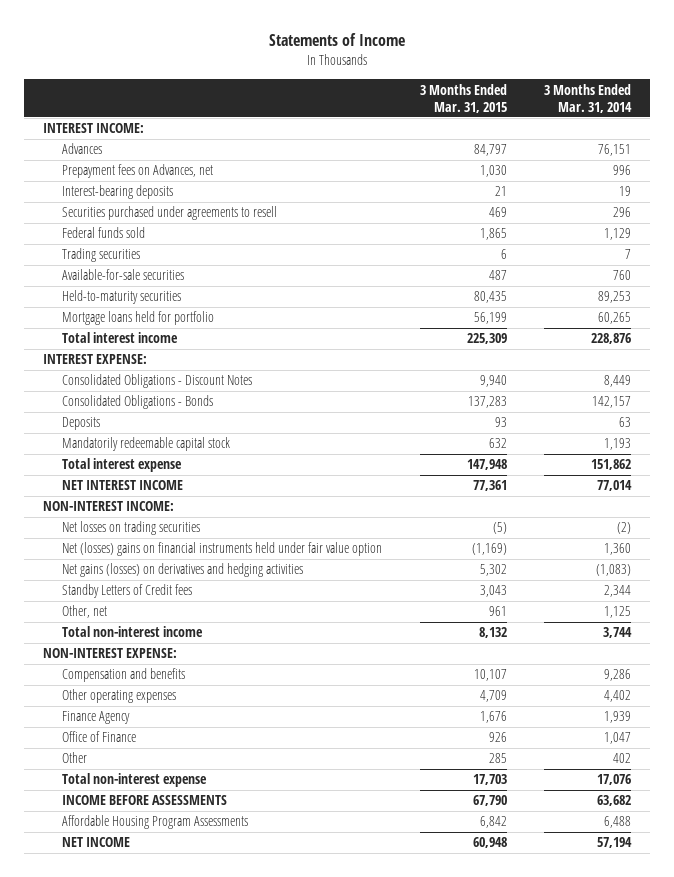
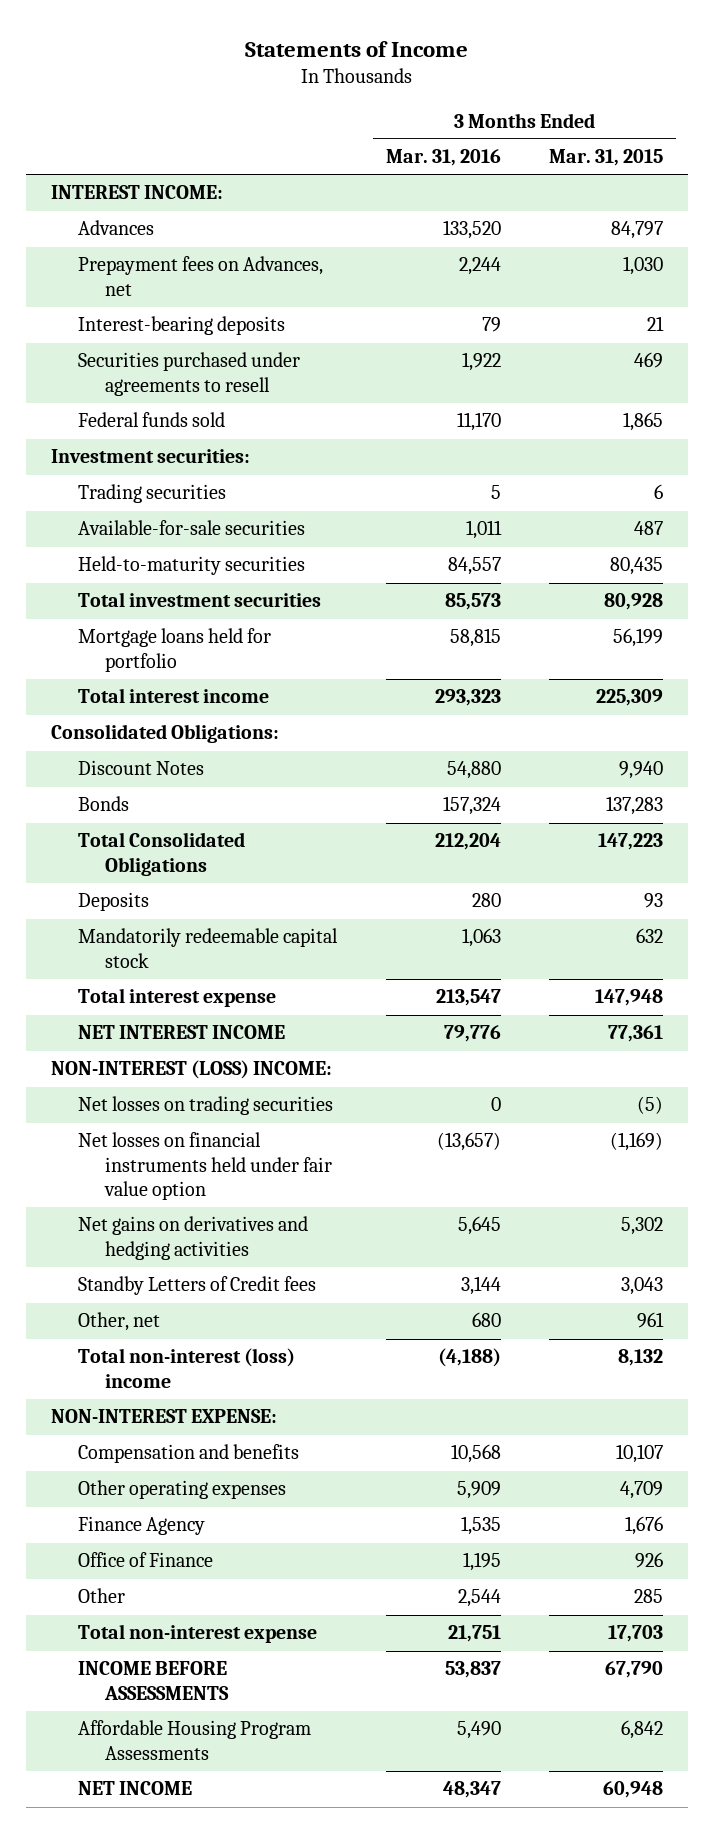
- | 3 Months Ended Mar. 31, 2015 | 3 Months Ended Mar. 31, 2014
+ | 3 Months Ended Mar. 31, 2016 | 3 Months Ended Mar. 31, 2015
+ Investment securities:
+ Total investment securities | 85,573 | 80,928
- INTEREST EXPENSE:
- Consolidated Obligations - Discount Notes | 9,940 | 8,449
- Consolidated Obligations - Bonds | 137,283 | 142,157
+ Consolidated Obligations:
+ Discount Notes | 54,880 | 9,940
+ Bonds | 157,324 | 137,283
+ Total Consolidated Obligations | 212,204 | 147,223
- NON-INTEREST INCOME:
+ NON-INTEREST (LOSS) INCOME:
- Net (losses) gains on financial instruments held under fair value option | (1,169) | 1,360
- Net gains (losses) on derivatives and hedging activities | 5,302 | (1,083)
+ Net losses on financial instruments held under fair value option | (13,657) | (1,169)
+ Net gains on derivatives and hedging activities | 5,645 | 5,302
- Total non-interest income | 8,132 | 3,744
+ Total non-interest (loss) income | (4,188) | 8,132

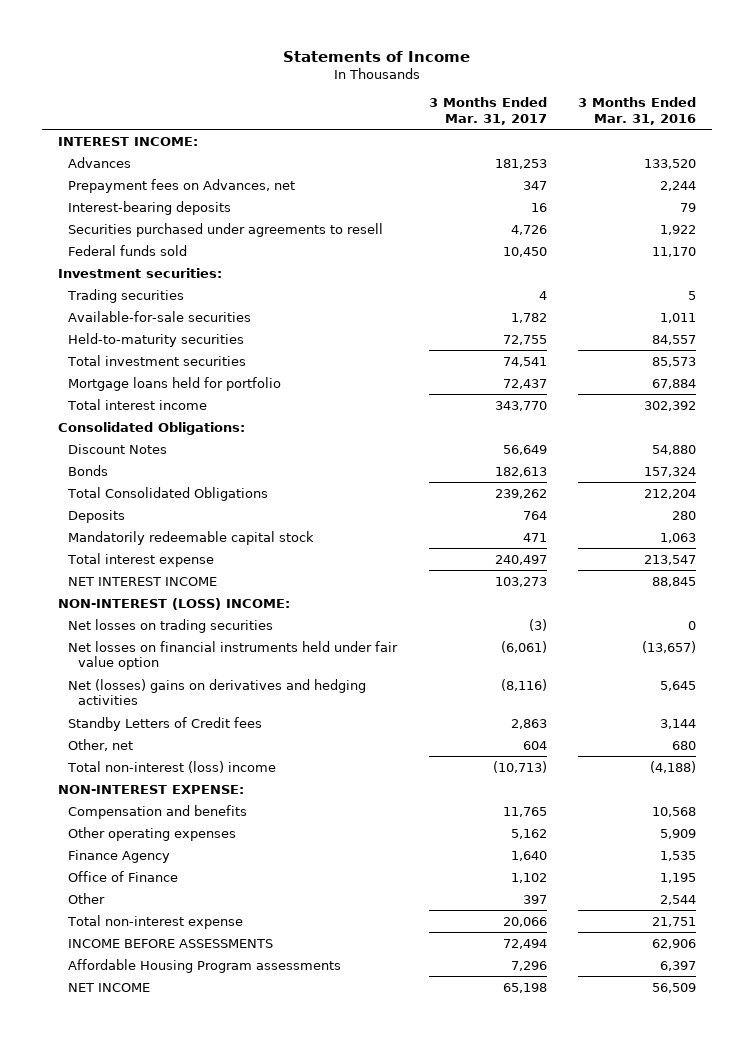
- | 3 Months Ended Mar. 31, 2016 | 3 Months Ended Mar. 31, 2015
+ | 3 Months Ended Mar. 31, 2017 | 3 Months Ended Mar. 31, 2016
- Mortgage loans held for portfolio | 58,815 | 56,199
- Total interest income | 293,323 | 225,309
+ Mortgage loans held for portfolio | 72,437 | 67,884
+ Total interest income | 343,770 | 302,392
- NET INTEREST INCOME | 79,776 | 77,361
+ NET INTEREST INCOME | 103,273 | 88,845
- Net gains on derivatives and hedging activities | 5,645 | 5,302
+ Net (losses) gains on derivatives and hedging activities | (8,116) | 5,645
- INCOME BEFORE ASSESSMENTS | 53,837 | 67,790
- Affordable Housing Program Assessments | 5,490 | 6,842
- NET INCOME | 48,347 | 60,948
+ INCOME BEFORE ASSESSMENTS | 72,494 | 62,906
+ Affordable Housing Program assessments | 7,296 | 6,397
+ NET INCOME | 65,198 | 56,509

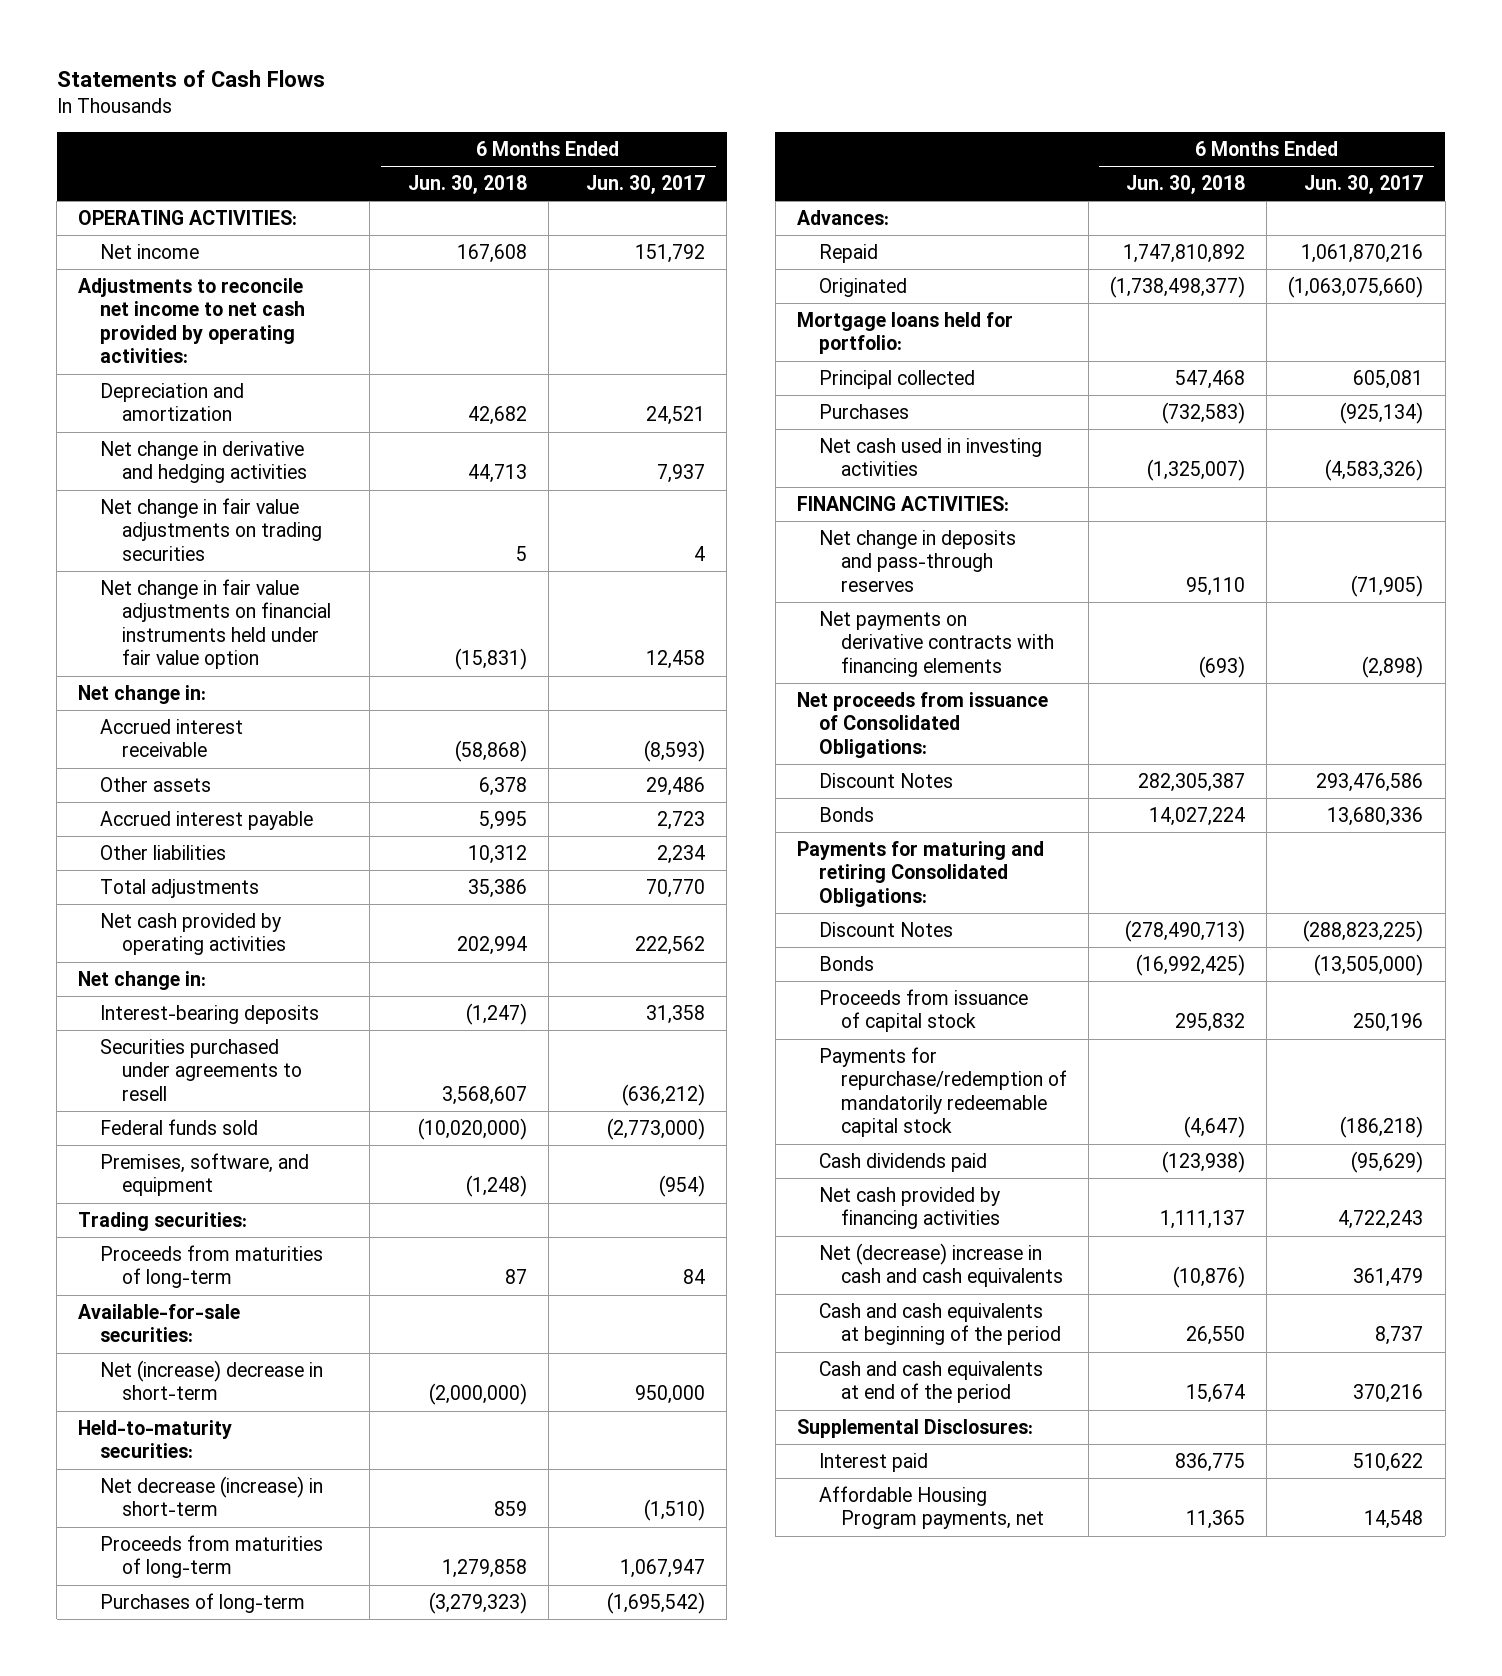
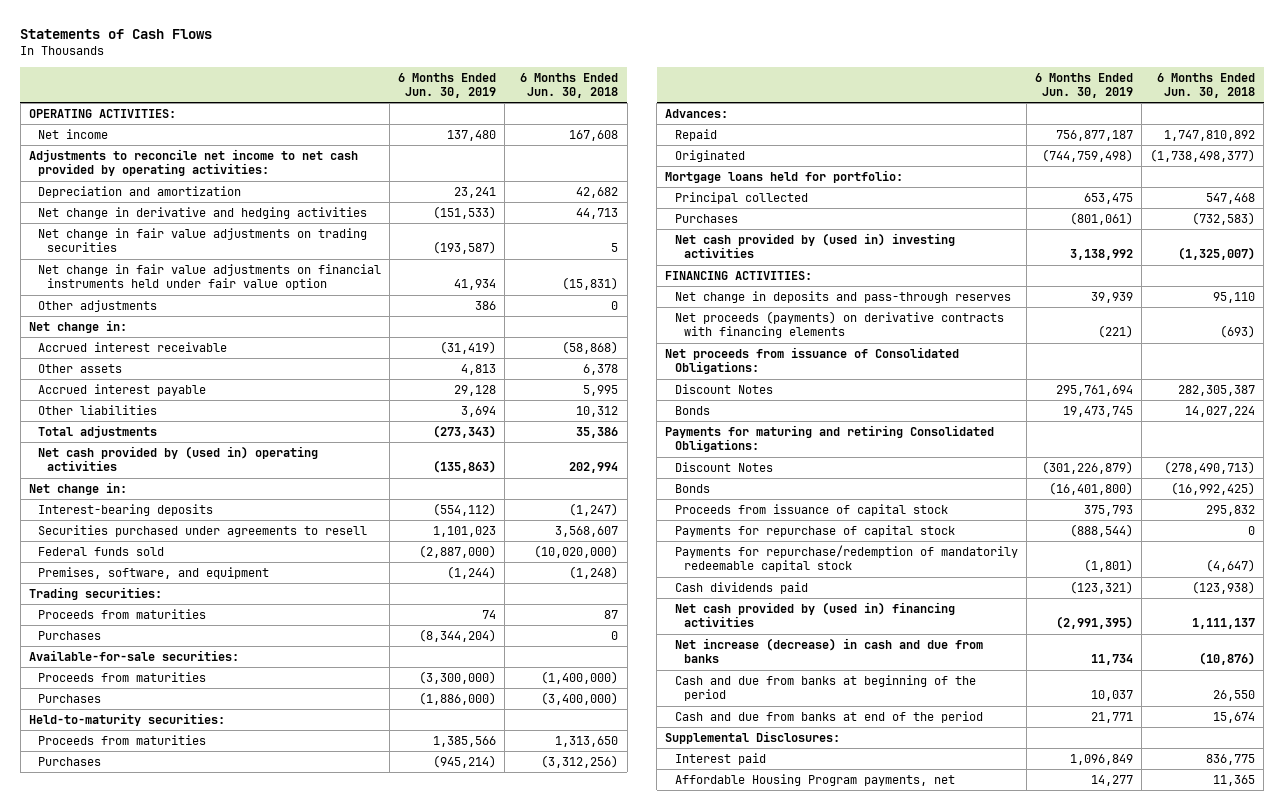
- | 6 Months Ended Jun. 30, 2018 | 6 Months Ended Jun. 30, 2017
+ | 6 Months Ended Jun. 30, 2019 | 6 Months Ended Jun. 30, 2018
+ Other adjustments | 386 | 0
- Net cash provided by operating activities | 202,994 | 222,562
+ Net cash provided by (used in) operating activities | (135,863) | 202,994
- Proceeds from maturities of long-term | 87 | 84
+ Proceeds from maturities | 74 | 87
+ Purchases | (8,344,204) | 0
- Net (increase) decrease in short-term | (2,000,000) | 950,000
+ Proceeds from maturities | (3,300,000) | (1,400,000)
+ Purchases | (1,886,000) | (3,400,000)
- Net decrease (increase) in short-term | 859 | (1,510)
- Proceeds from maturities of long-term | 1,279,858 | 1,067,947
- Purchases of long-term | (3,279,323) | (1,695,542)
+ Proceeds from maturities | 1,385,566 | 1,313,650
+ Purchases | (945,214) | (3,312,256)
- Net cash used in investing activities | (1,325,007) | (4,583,326)
+ Net cash provided by (used in) investing activities | 3,138,992 | (1,325,007)
- Net payments on derivative contracts with financing elements | (693) | (2,898)
+ Net proceeds (payments) on derivative contracts with financing elements | (221) | (693)
+ Payments for repurchase of capital stock | (888,544) | 0
- Net cash provided by financing activities | 1,111,137 | 4,722,243
- Net (decrease) increase in cash and cash equivalents | (10,876) | 361,479
- Cash and cash equivalents at beginning of the period | 26,550 | 8,737
- Cash and cash equivalents at end of the period | 15,674 | 370,216
+ Net cash provided by (used in) financing activities | (2,991,395) | 1,111,137
+ Net increase (decrease) in cash and due from banks | 11,734 | (10,876)
+ Cash and due from banks at beginning of the period | 10,037 | 26,550
+ Cash and due from banks at end of the period | 21,771 | 15,674

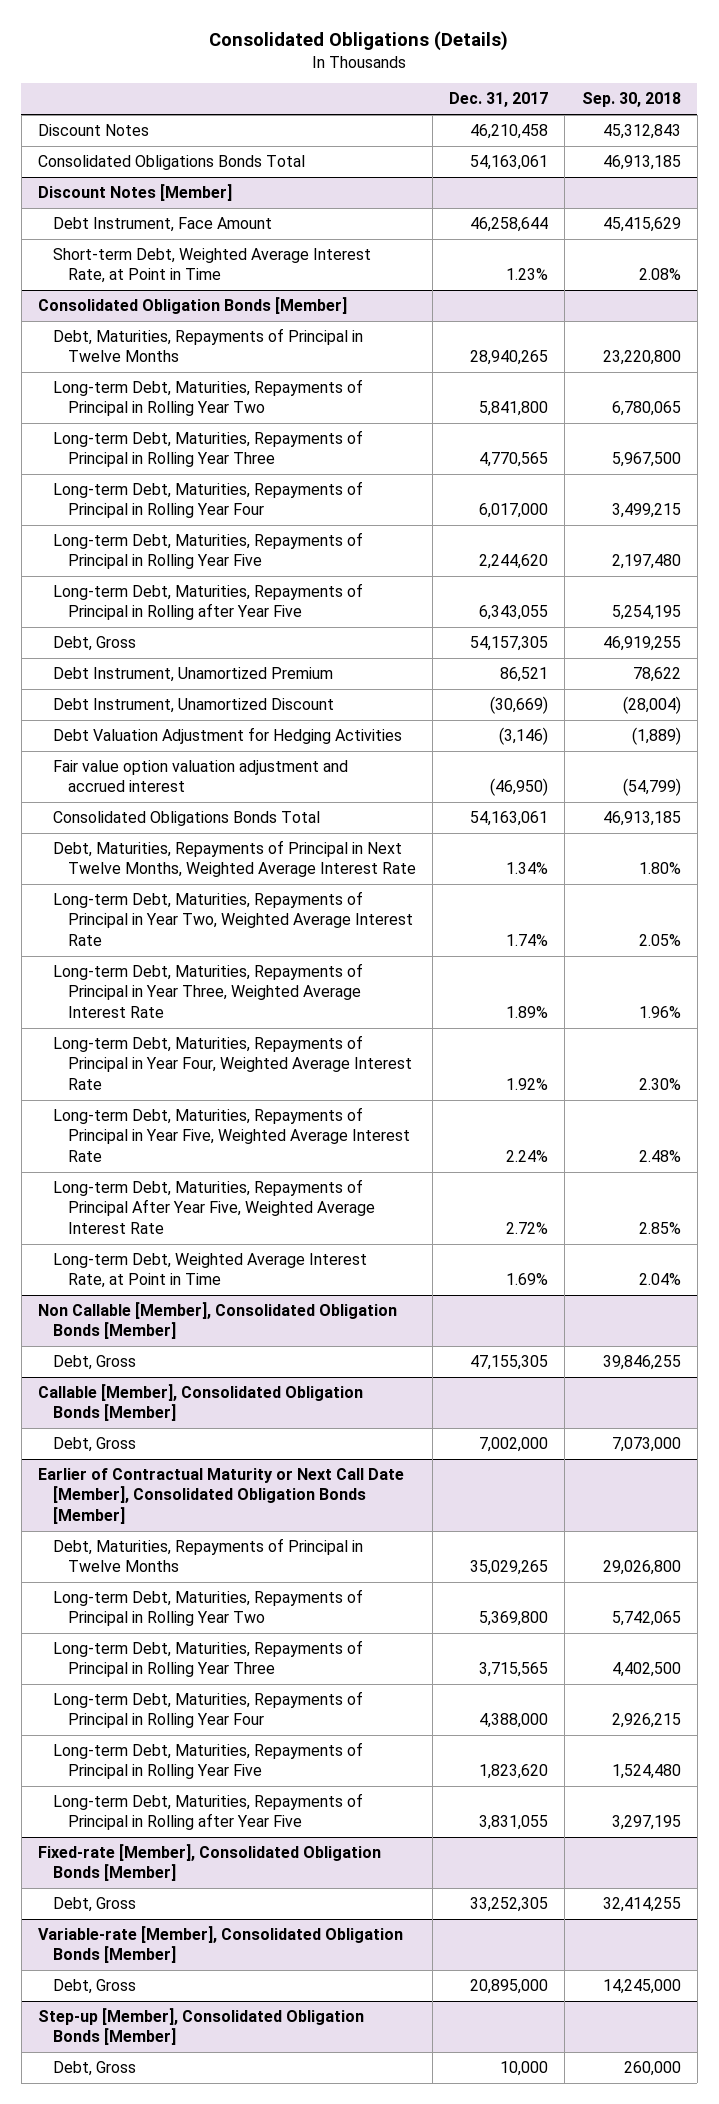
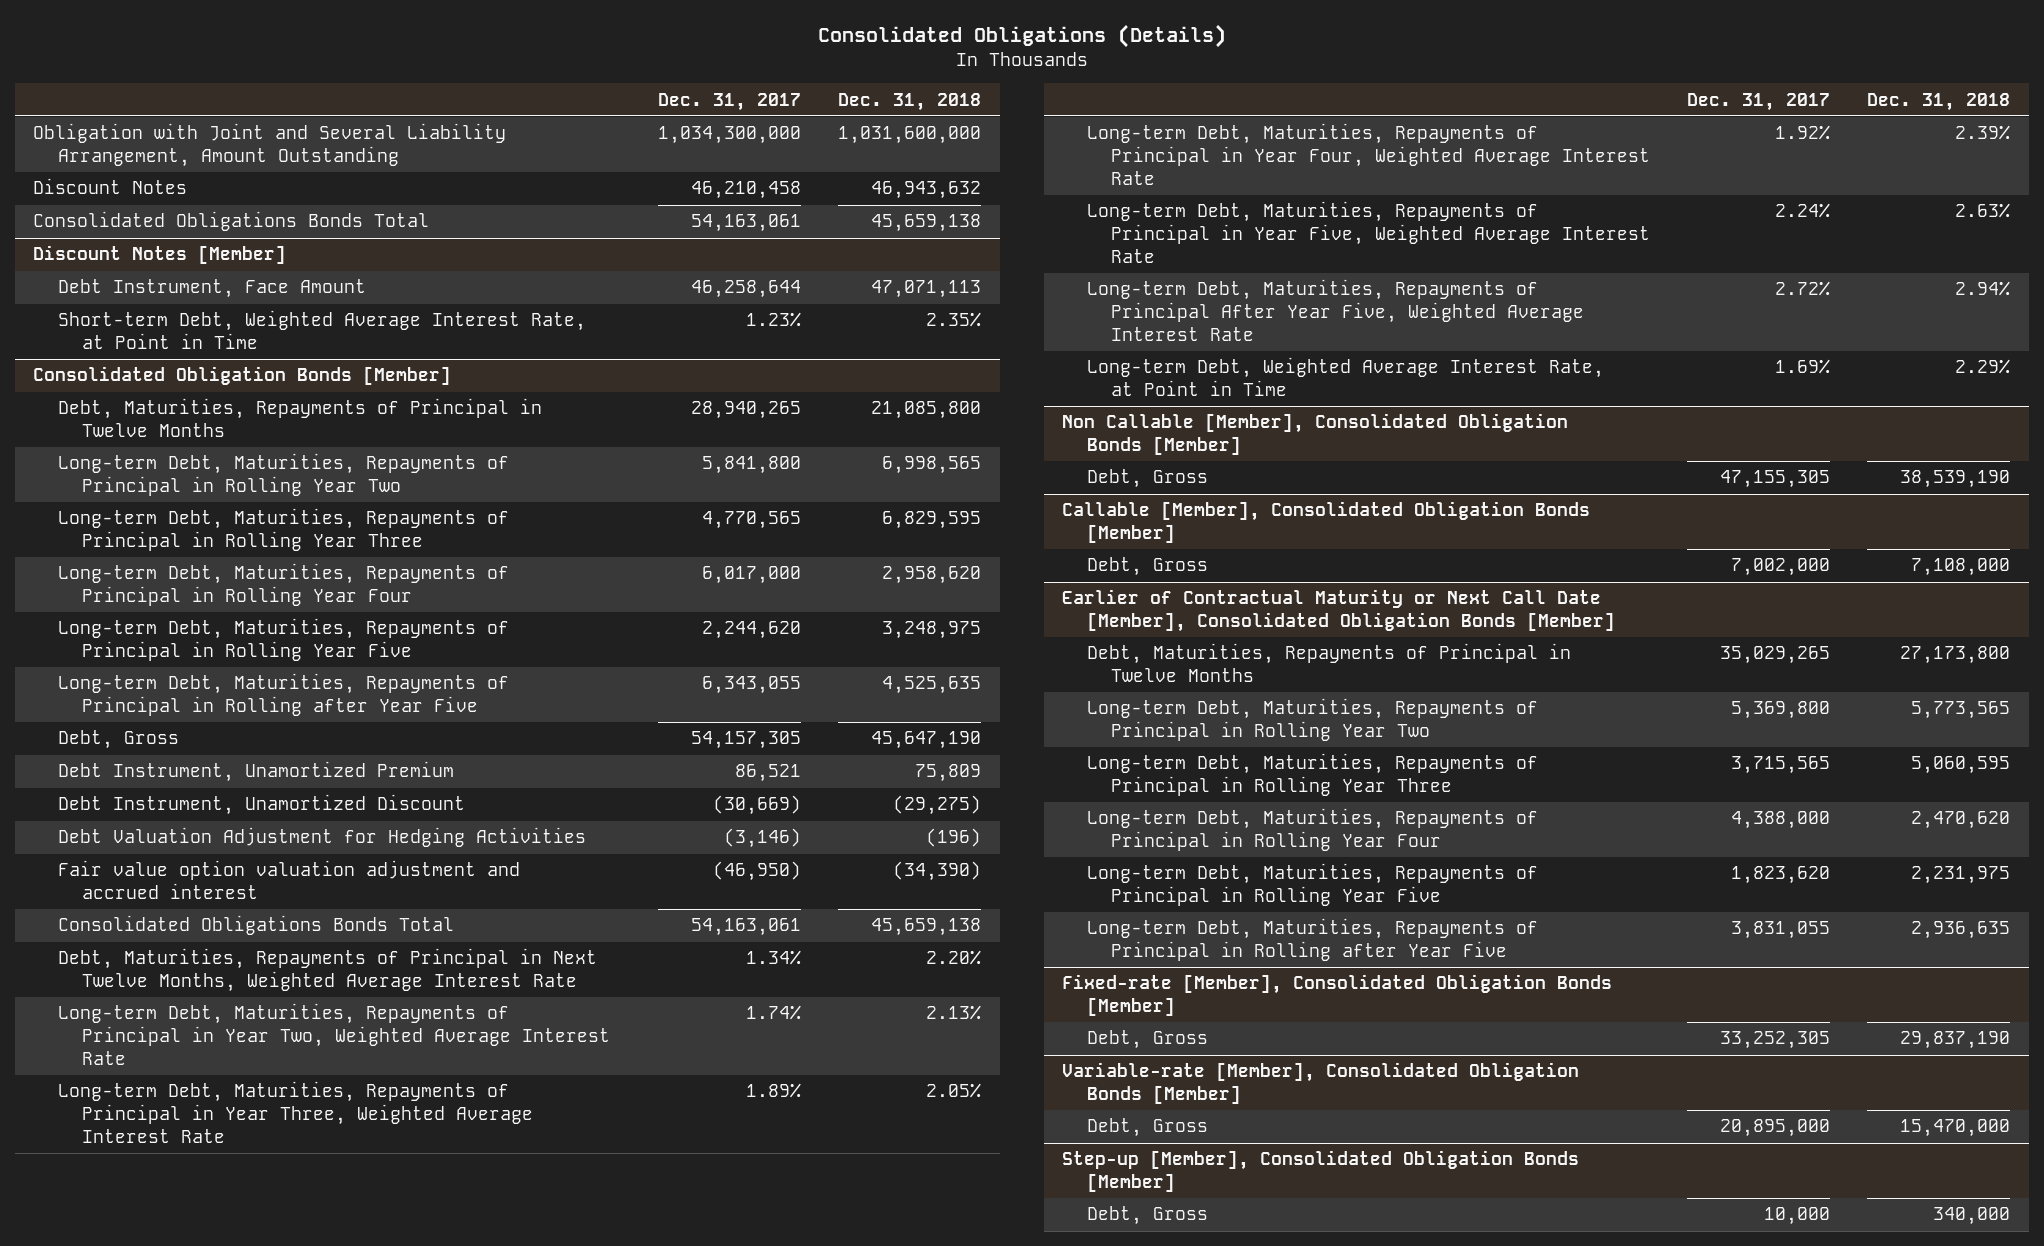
- | Dec. 31, 2017 | Sep. 30, 2018
+ | Dec. 31, 2017 | Dec. 31, 2018
+ Obligation with Joint and Several Liability Arrangement, Amount Outstanding | 1,034,300,000 | 1,031,600,000

